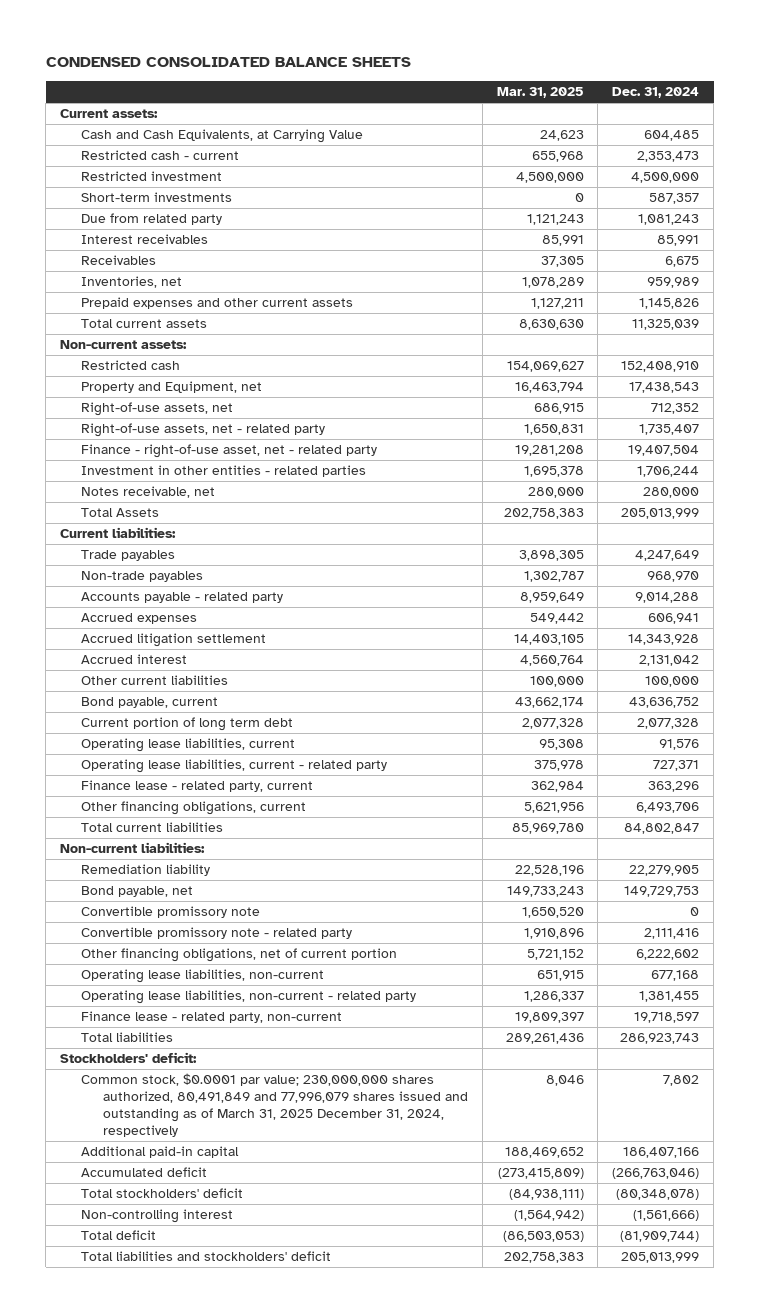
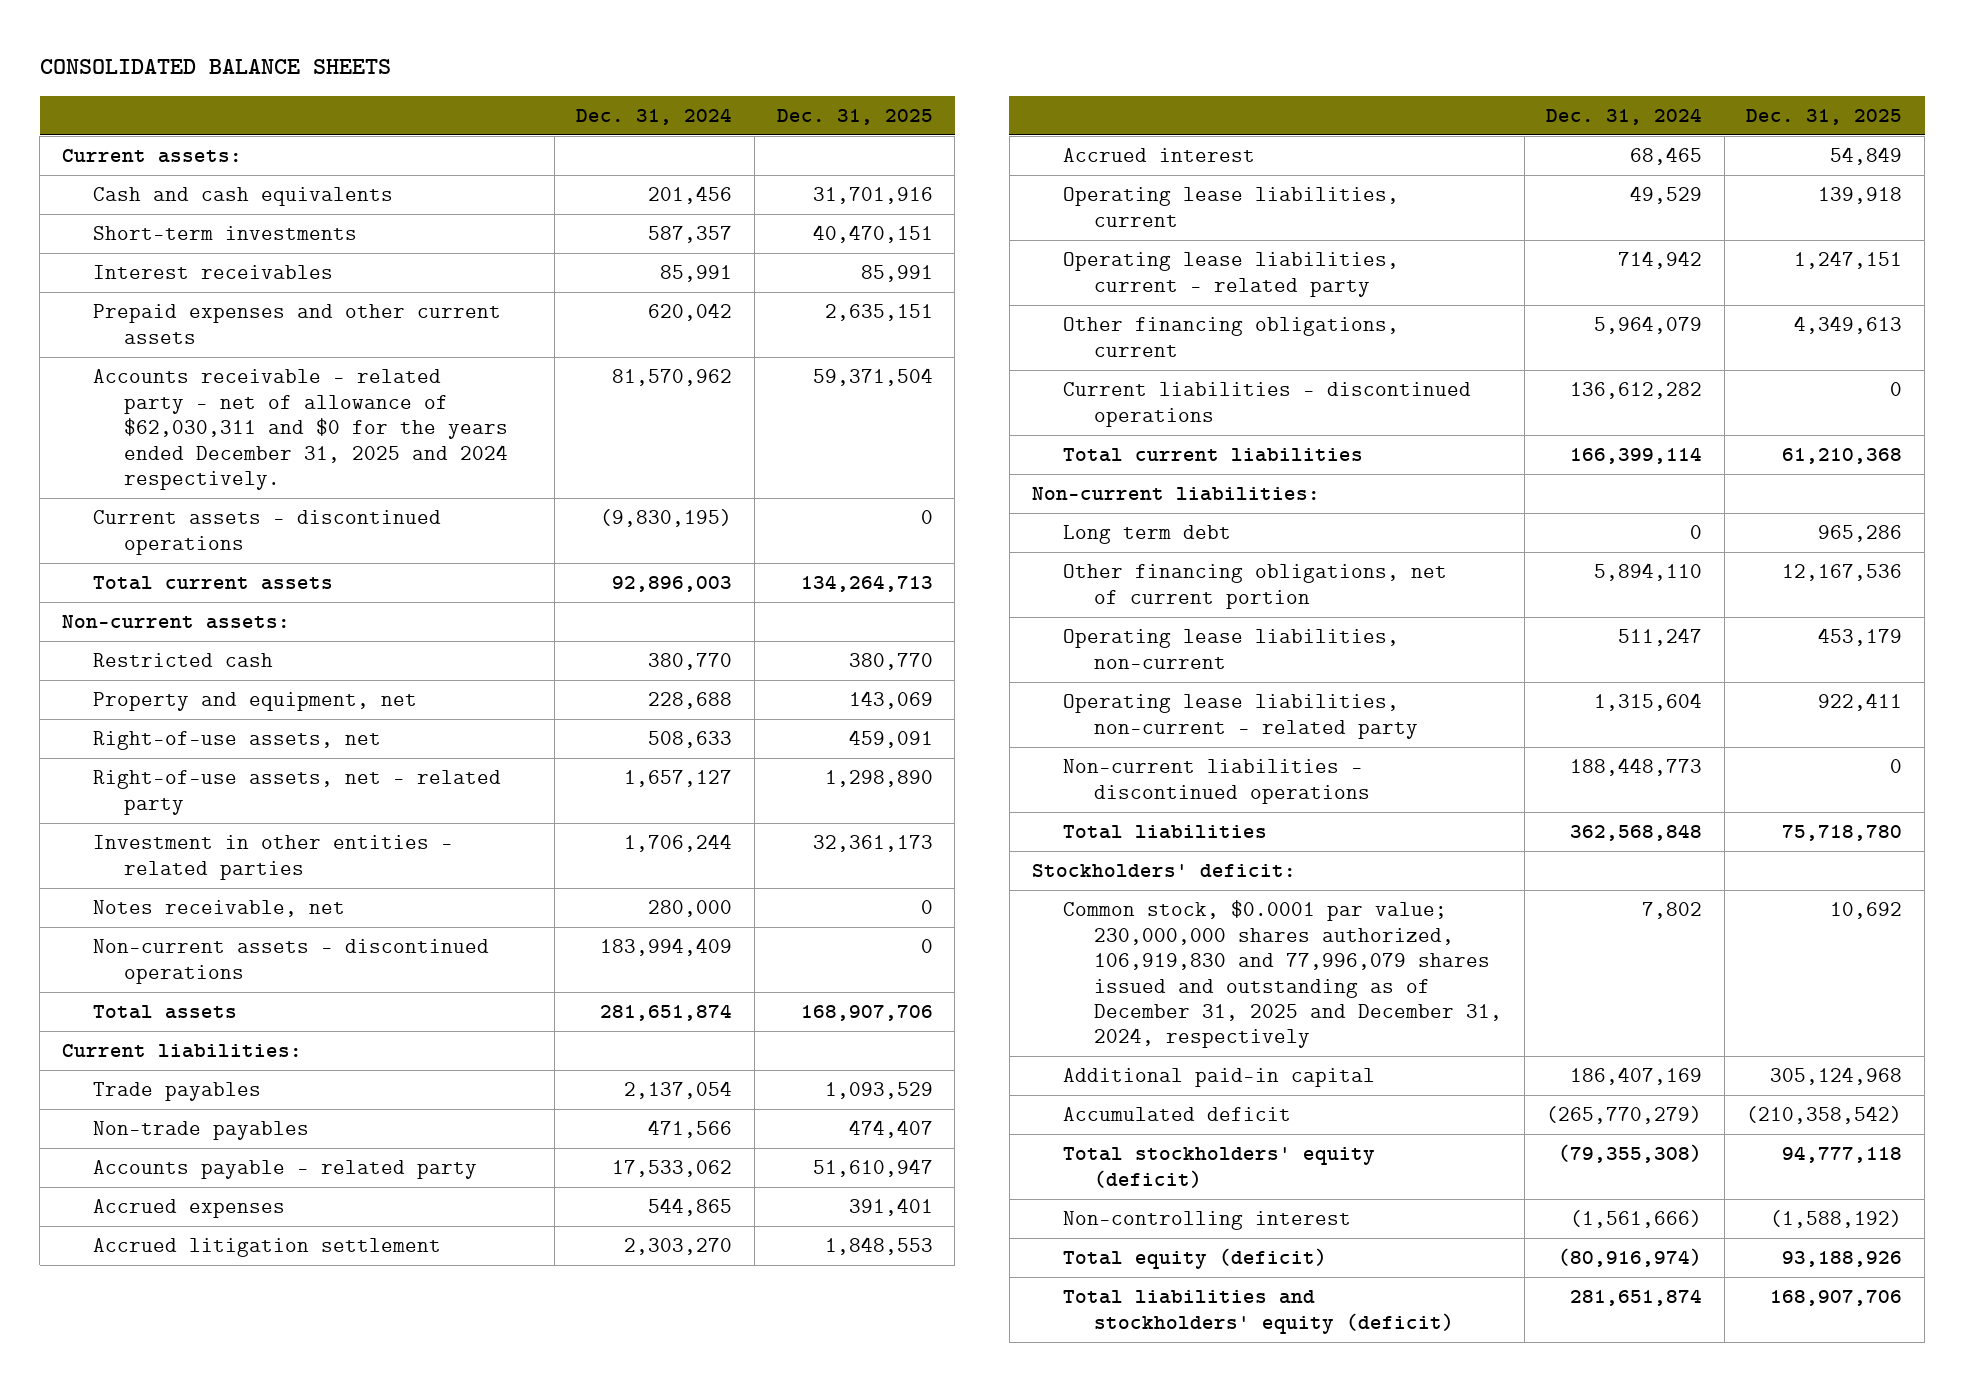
- CONDENSED CONSOLIDATED BALANCE SHEETS
+ CONSOLIDATED BALANCE SHEETS
- | Mar. 31, 2025 | Dec. 31, 2024
+ | Dec. 31, 2024 | Dec. 31, 2025
- Cash and Cash Equivalents, at Carrying Value | 24,623 | 604,485
- Restricted cash - current | 655,968 | 2,353,473
- Restricted investment | 4,500,000 | 4,500,000
+ Cash and cash equivalents | 201,456 | 31,701,916
- Due from related party | 1,121,243 | 1,081,243
- Receivables | 37,305 | 6,675
- Inventories, net | 1,078,289 | 959,989
- Prepaid expenses and other current assets | 1,127,211 | 1,145,826
- Total current assets | 8,630,630 | 11,325,039
+ Prepaid expenses and other current assets | 620,042 | 2,635,151
+ Accounts receivable - related party - net of allowance of $62,030,311 and $0 for the years ended December 31, 2025 and 2024 respectively. | 81,570,962 | 59,371,504
+ Current assets - discontinued operations | (9,830,195) | 0
+ Total current assets | 92,896,003 | 134,264,713
- Restricted cash | 154,069,627 | 152,408,910
- Property and Equipment, net | 16,463,794 | 17,438,543
- Right-of-use assets, net | 686,915 | 712,352
- Right-of-use assets, net - related party | 1,650,831 | 1,735,407
- Finance - right-of-use asset, net - related party | 19,281,208 | 19,407,504
+ Restricted cash | 380,770 | 380,770
+ Property and equipment, net | 228,688 | 143,069
+ Right-of-use assets, net | 508,633 | 459,091
+ Right-of-use assets, net - related party | 1,657,127 | 1,298,890
- Total Assets | 202,758,383 | 205,013,999
+ Non-current assets - discontinued operations | 183,994,409 | 0
+ Total assets | 281,651,874 | 168,907,706
- Trade payables | 3,898,305 | 4,247,649
- Non-trade payables | 1,302,787 | 968,970
- Accounts payable - related party | 8,959,649 | 9,014,288
- Accrued expenses | 549,442 | 606,941
- Accrued litigation settlement | 14,403,105 | 14,343,928
- Accrued interest | 4,560,764 | 2,131,042
- Other current liabilities | 100,000 | 100,000
- Bond payable, current | 43,662,174 | 43,636,752
- Current portion of long term debt | 2,077,328 | 2,077,328
- Operating lease liabilities, current | 95,308 | 91,576
- Operating lease liabilities, current - related party | 375,978 | 727,371
- Finance lease - related party, current | 362,984 | 363,296
- Other financing obligations, current | 5,621,956 | 6,493,706
- Total current liabilities | 85,969,780 | 84,802,847
+ Trade payables | 2,137,054 | 1,093,529
+ Non-trade payables | 471,566 | 474,407
+ Accounts payable - related party | 17,533,062 | 51,610,947
+ Accrued expenses | 544,865 | 391,401
+ Accrued litigation settlement | 2,303,270 | 1,848,553
+ Accrued interest | 68,465 | 54,849
+ Operating lease liabilities, current | 49,529 | 139,918
+ Operating lease liabilities, current - related party | 714,942 | 1,247,151
+ Other financing obligations, current | 5,964,079 | 4,349,613
+ Current liabilities - discontinued operations | 136,612,282 | 0
+ Total current liabilities | 166,399,114 | 61,210,368
- Remediation liability | 22,528,196 | 22,279,905
- Bond payable, net | 149,733,243 | 149,729,753
- Convertible promissory note | 1,650,520 | 0
- Convertible promissory note - related party | 1,910,896 | 2,111,416
- Other financing obligations, net of current portion | 5,721,152 | 6,222,602
- Operating lease liabilities, non-current | 651,915 | 677,168
- Operating lease liabilities, non-current - related party | 1,286,337 | 1,381,455
- Finance lease - related party, non-current | 19,809,397 | 19,718,597
- Total liabilities | 289,261,436 | 286,923,743
+ Long term debt | 0 | 965,286
+ Other financing obligations, net of current portion | 5,894,110 | 12,167,536
+ Operating lease liabilities, non-current | 511,247 | 453,179
+ Operating lease liabilities, non-current - related party | 1,315,604 | 922,411
+ Non-current liabilities - discontinued operations | 188,448,773 | 0
+ Total liabilities | 362,568,848 | 75,718,780
- Common stock, $0.0001 par value; 230,000,000 shares authorized, 80,491,849 and 77,996,079 shares issued and outstanding as of March 31, 2025 December 31, 2024, respectively | 8,046 | 7,802
- Additional paid-in capital | 188,469,652 | 186,407,166
- Accumulated deficit | (273,415,809) | (266,763,046)
- Total stockholders' deficit | (84,938,111) | (80,348,078)
+ Common stock, $0.0001 par value; 230,000,000 shares authorized, 106,919,830 and 77,996,079 shares issued and outstanding as of December 31, 2025 and December 31, 2024, respectively | 7,802 | 10,692
+ Additional paid-in capital | 186,407,169 | 305,124,968
+ Accumulated deficit | (265,770,279) | (210,358,542)
+ Total stockholders' equity (deficit) | (79,355,308) | 94,777,118
- Total deficit | (86,503,053) | (81,909,744)
- Total liabilities and stockholders' deficit | 202,758,383 | 205,013,999
+ Total equity (deficit) | (80,916,974) | 93,188,926
+ Total liabilities and stockholders' equity (deficit) | 281,651,874 | 168,907,706

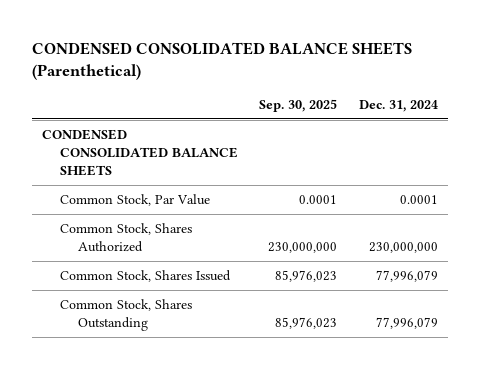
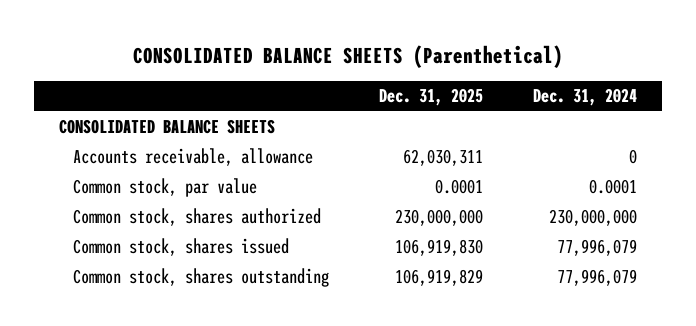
- CONDENSED CONSOLIDATED BALANCE SHEETS (Parenthetical)
+ CONSOLIDATED BALANCE SHEETS (Parenthetical)
- | Sep. 30, 2025 | Dec. 31, 2024
+ | Dec. 31, 2025 | Dec. 31, 2024
- CONDENSED CONSOLIDATED BALANCE SHEETS
- Common Stock, Par Value | 0.0001 | 0.0001
- Common Stock, Shares Authorized | 230,000,000 | 230,000,000
- Common Stock, Shares Issued | 85,976,023 | 77,996,079
- Common Stock, Shares Outstanding | 85,976,023 | 77,996,079
+ CONSOLIDATED BALANCE SHEETS
+ Accounts receivable, allowance | 62,030,311 | 0
+ Common stock, par value | 0.0001 | 0.0001
+ Common stock, shares authorized | 230,000,000 | 230,000,000
+ Common stock, shares issued | 106,919,830 | 77,996,079
+ Common stock, shares outstanding | 106,919,829 | 77,996,079

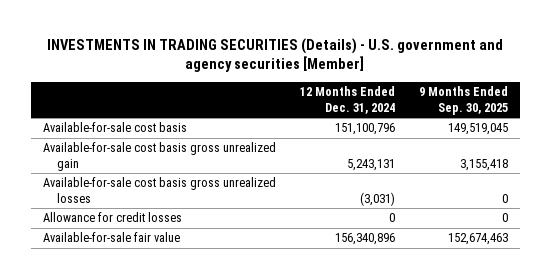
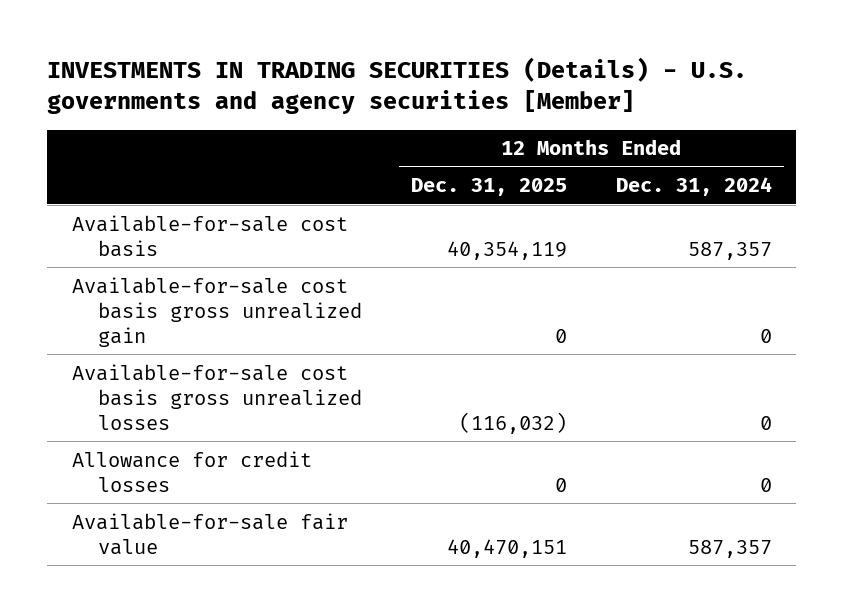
- INVESTMENTS IN TRADING SECURITIES (Details) - U.S. government and agency securities [Member]
+ INVESTMENTS IN TRADING SECURITIES (Details) - U.S. governments and agency securities [Member]
- | 12 Months Ended Dec. 31, 2024 | 9 Months Ended Sep. 30, 2025
+ | 12 Months Ended Dec. 31, 2025 | 12 Months Ended Dec. 31, 2024
- Available-for-sale cost basis | 151,100,796 | 149,519,045
- Available-for-sale cost basis gross unrealized gain | 5,243,131 | 3,155,418
- Available-for-sale cost basis gross unrealized losses | (3,031) | 0
+ Available-for-sale cost basis | 40,354,119 | 587,357
+ Available-for-sale cost basis gross unrealized gain | 0 | 0
+ Available-for-sale cost basis gross unrealized losses | (116,032) | 0
- Available-for-sale fair value | 156,340,896 | 152,674,463
+ Available-for-sale fair value | 40,470,151 | 587,357

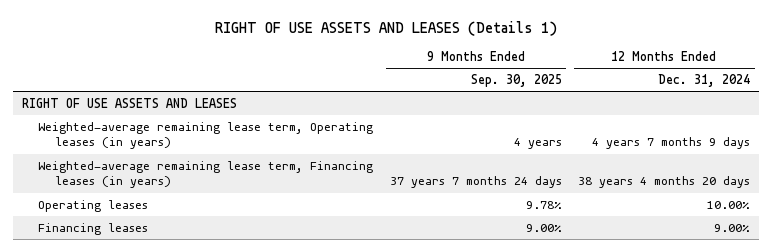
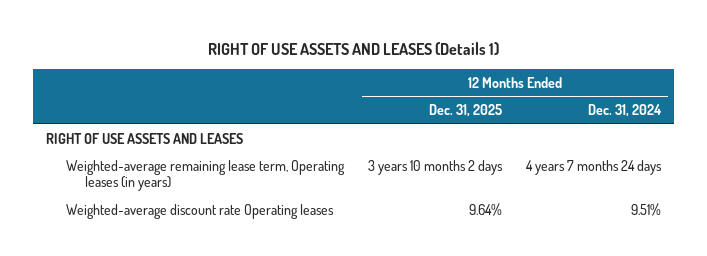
- | 9 Months Ended Sep. 30, 2025 | 12 Months Ended Dec. 31, 2024
+ | 12 Months Ended Dec. 31, 2025 | 12 Months Ended Dec. 31, 2024
- Weighted-average remaining lease term, Operating leases (in years) | 4 years | 4 years 7 months 9 days
- Weighted-average remaining lease term, Financing leases (in years) | 37 years 7 months 24 days | 38 years 4 months 20 days
- Operating leases | 9.78% | 10.00%
- Financing leases | 9.00% | 9.00%
+ Weighted-average remaining lease term, Operating leases (in years) | 3 years 10 months 2 days | 4 years 7 months 24 days
+ Weighted-average discount rate Operating leases | 9.64% | 9.51%

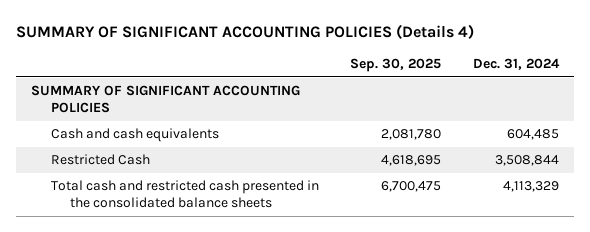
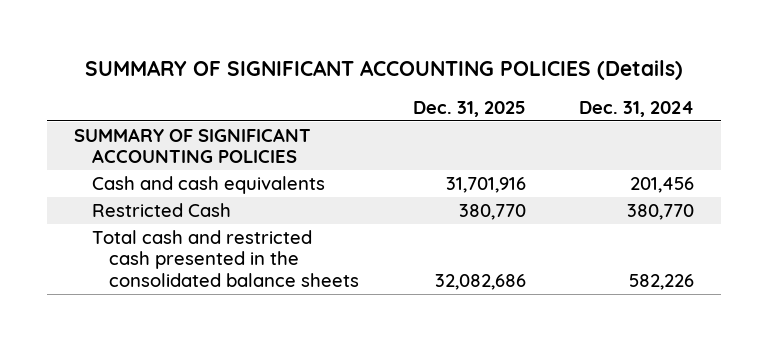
- SUMMARY OF SIGNIFICANT ACCOUNTING POLICIES (Details 4)
+ SUMMARY OF SIGNIFICANT ACCOUNTING POLICIES (Details)
- | Sep. 30, 2025 | Dec. 31, 2024
+ | Dec. 31, 2025 | Dec. 31, 2024
- Cash and cash equivalents | 2,081,780 | 604,485
- Restricted Cash | 4,618,695 | 3,508,844
- Total cash and restricted cash presented in the consolidated balance sheets | 6,700,475 | 4,113,329
+ Cash and cash equivalents | 31,701,916 | 201,456
+ Restricted Cash | 380,770 | 380,770
+ Total cash and restricted cash presented in the consolidated balance sheets | 32,082,686 | 582,226

